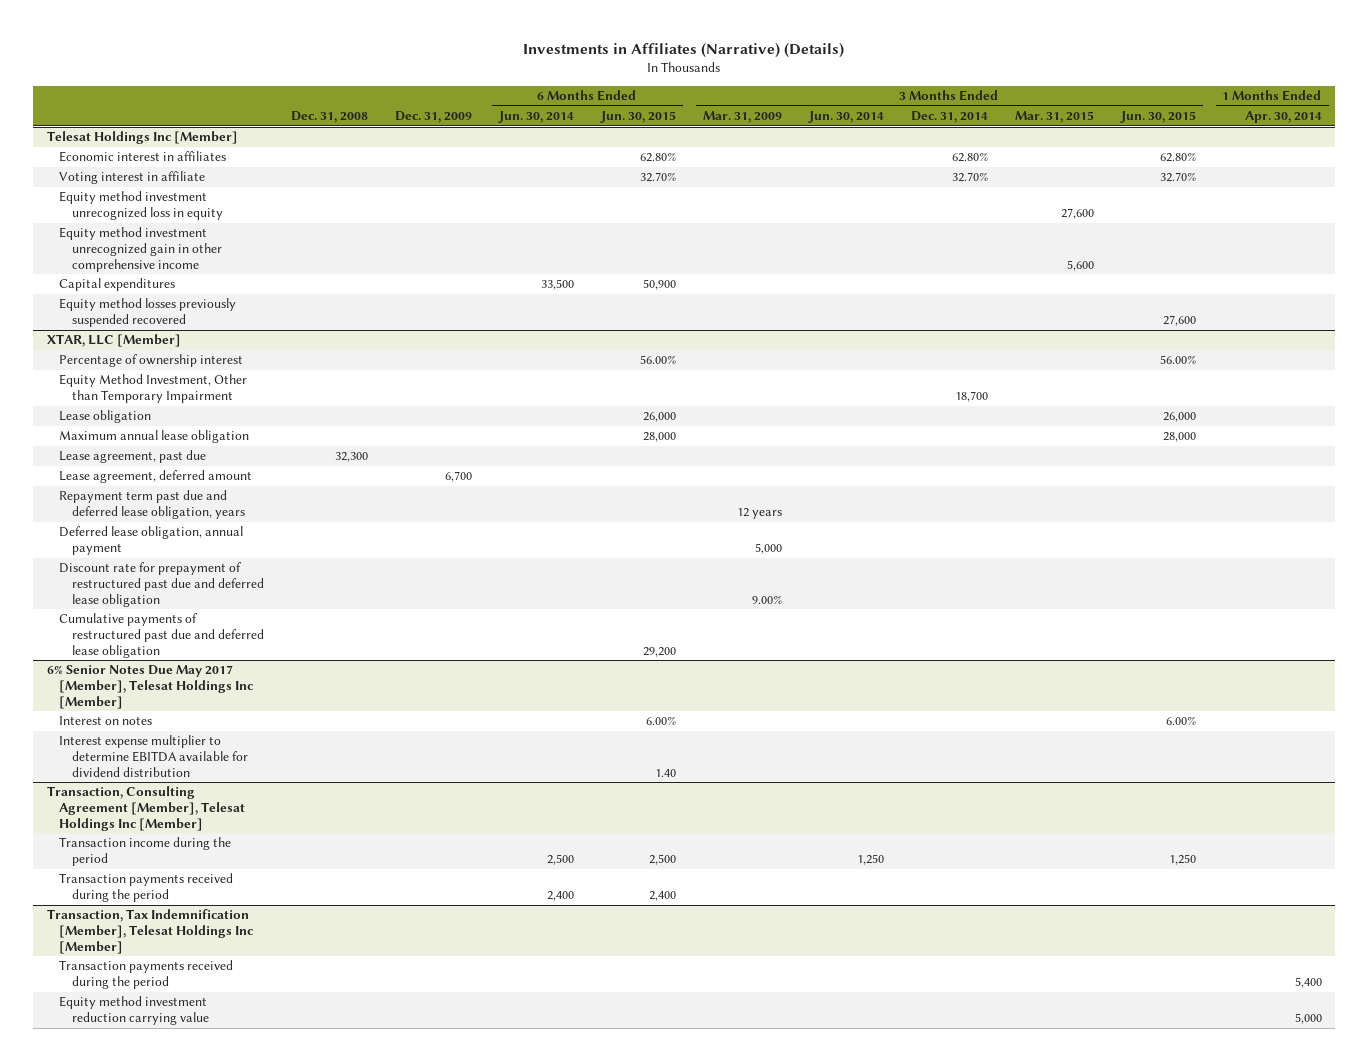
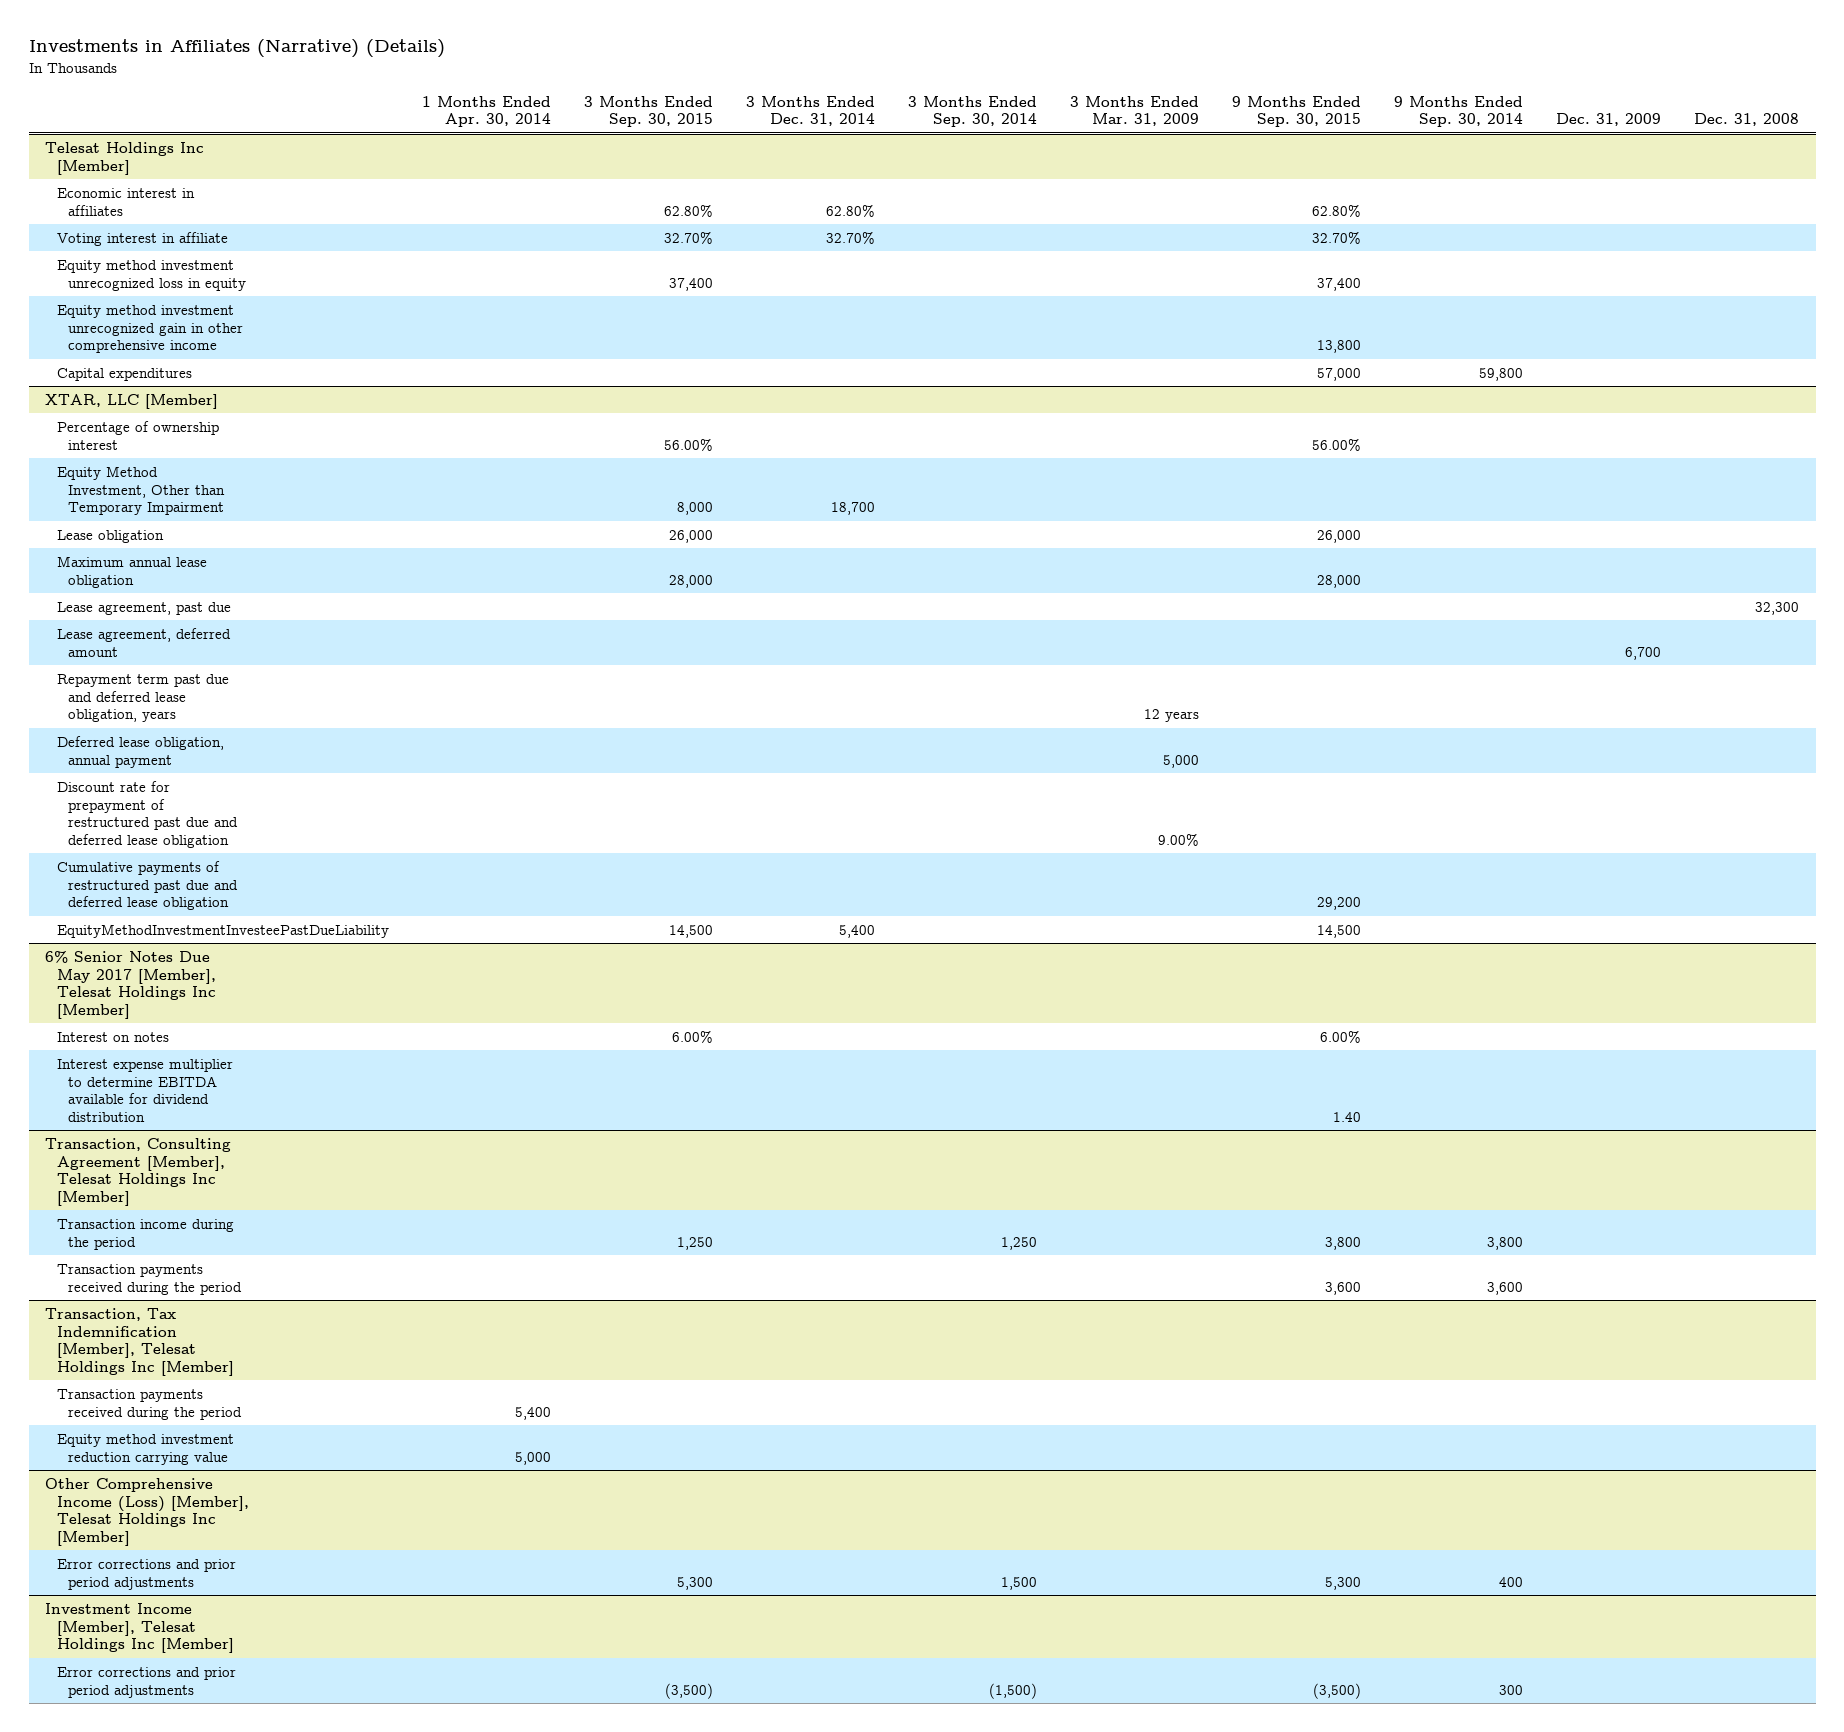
- | Dec. 31, 2008 | Dec. 31, 2009 | 6 Months Ended Jun. 30, 2014 | 6 Months Ended Jun. 30, 2015 | 3 Months Ended Mar. 31, 2009 | 3 Months Ended Jun. 30, 2014 | 3 Months Ended Dec. 31, 2014 | 3 Months Ended Mar. 31, 2015 | 3 Months Ended Jun. 30, 2015 | 1 Months Ended Apr. 30, 2014
+ | 1 Months Ended Apr. 30, 2014 | 3 Months Ended Sep. 30, 2015 | 3 Months Ended Dec. 31, 2014 | 3 Months Ended Sep. 30, 2014 | 3 Months Ended Mar. 31, 2009 | 9 Months Ended Sep. 30, 2015 | 9 Months Ended Sep. 30, 2014 | Dec. 31, 2009 | Dec. 31, 2008
@ Telesat Holdings Inc [Member]
- Equity method losses previously suspended recovered | | | | | | | | | 27,600 |
@ XTAR, LLC [Member]
+ EquityMethodInvestmentInvesteePastDueLiability | | 14,500 | 5,400 | | | 14,500 | | |
+ Other Comprehensive Income (Loss) [Member], Telesat Holdings Inc [Member]
+ Error corrections and prior period adjustments | | 5,300 | | 1,500 | | 5,300 | 400 | |
+ Investment Income [Member], Telesat Holdings Inc [Member]
+ Error corrections and prior period adjustments | | (3,500) | | (1,500) | | (3,500) | 300 | |

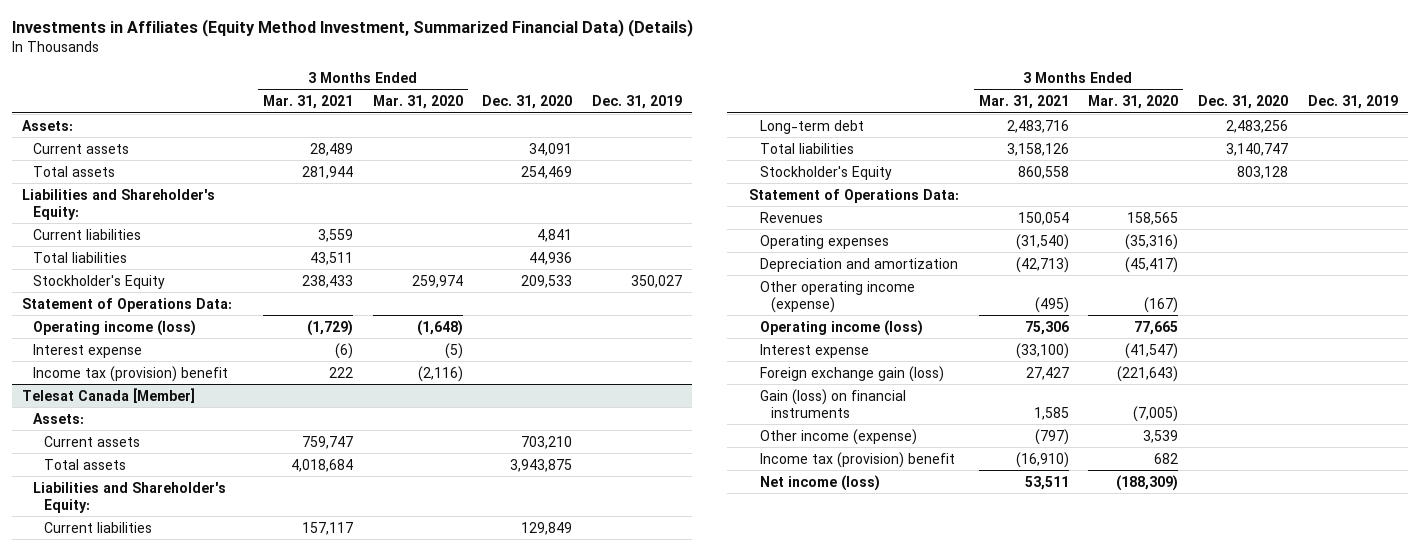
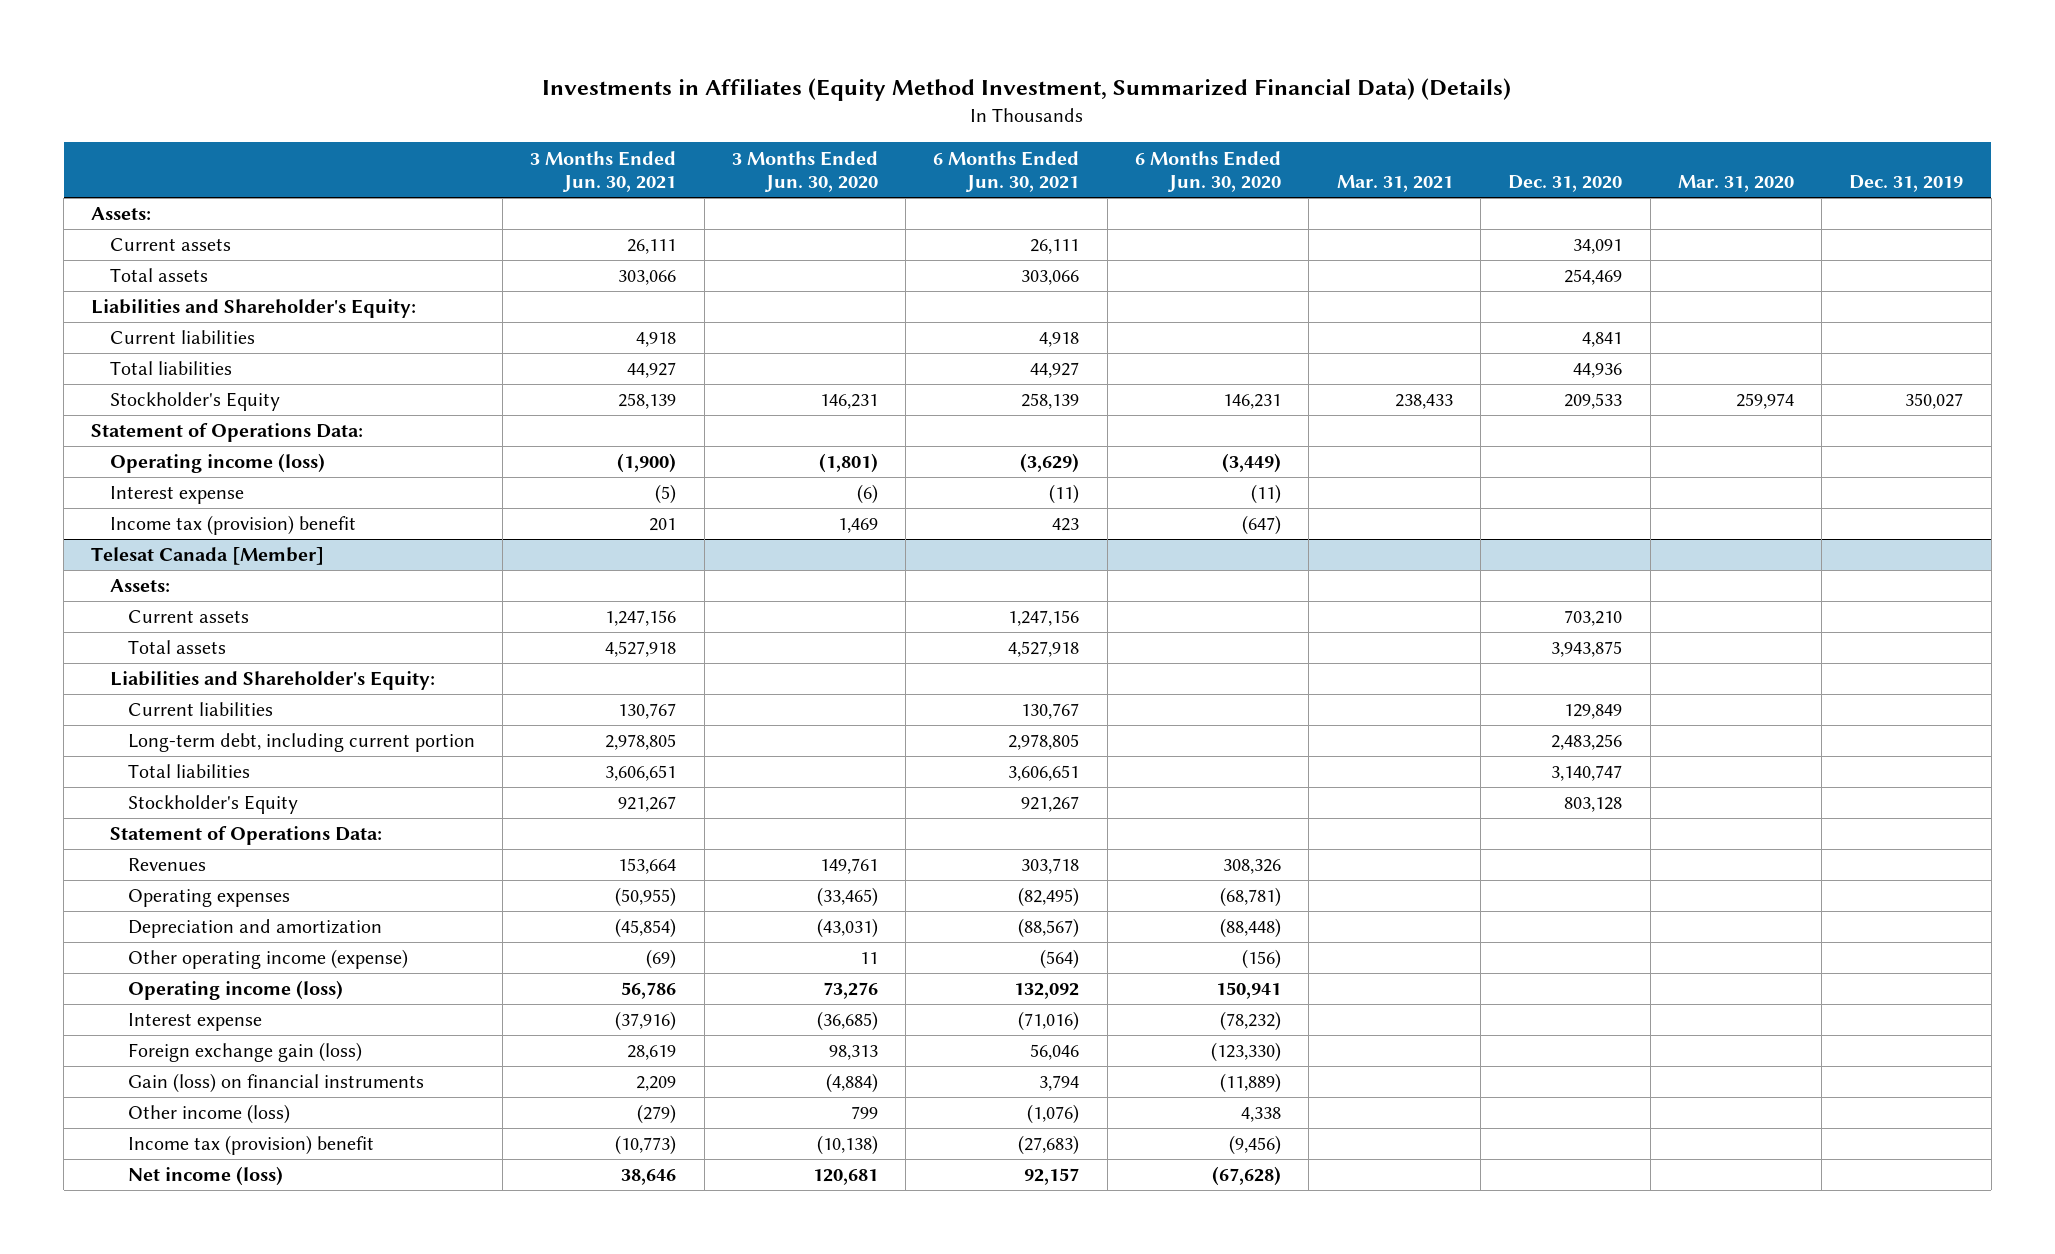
- | 3 Months Ended Mar. 31, 2021 | 3 Months Ended Mar. 31, 2020 | Dec. 31, 2020 | Dec. 31, 2019
+ | 3 Months Ended Jun. 30, 2021 | 3 Months Ended Jun. 30, 2020 | 6 Months Ended Jun. 30, 2021 | 6 Months Ended Jun. 30, 2020 | Mar. 31, 2021 | Dec. 31, 2020 | Mar. 31, 2020 | Dec. 31, 2019
@ Telesat Canada [Member]
- Long-term debt | 2,483,716 | | 2,483,256 |
+ Long-term debt, including current portion | 2,978,805 | | 2,978,805 | | | 2,483,256 | |
- Other income (expense) | (797) | 3,539 | |
+ Other income (loss) | (279) | 799 | (1,076) | 4,338 | | | |

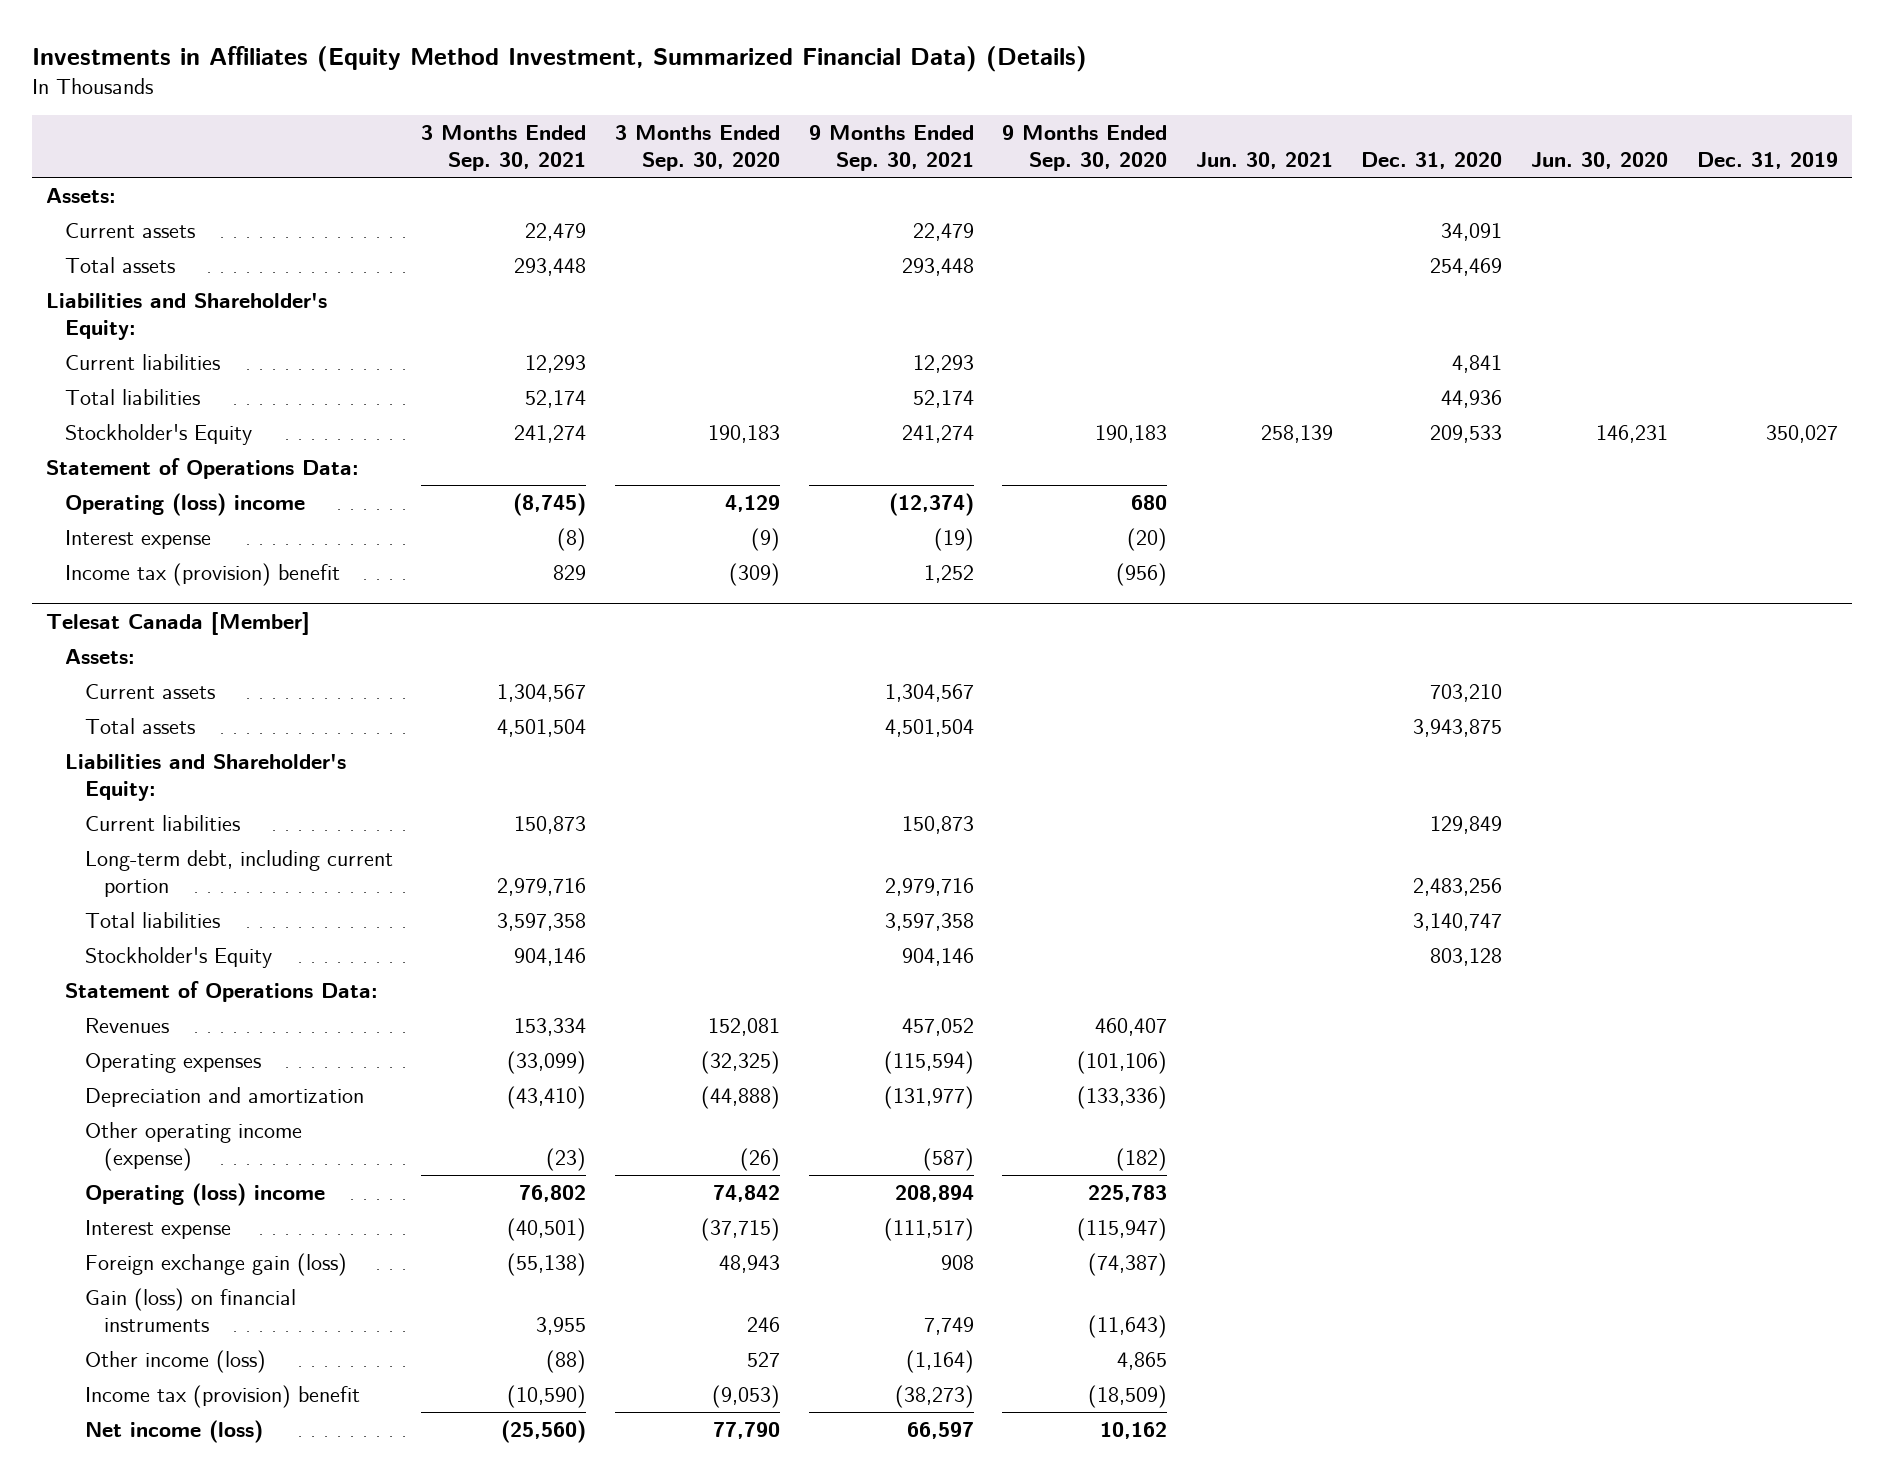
- | 3 Months Ended Jun. 30, 2021 | 3 Months Ended Jun. 30, 2020 | 6 Months Ended Jun. 30, 2021 | 6 Months Ended Jun. 30, 2020 | Mar. 31, 2021 | Dec. 31, 2020 | Mar. 31, 2020 | Dec. 31, 2019
+ | 3 Months Ended Sep. 30, 2021 | 3 Months Ended Sep. 30, 2020 | 9 Months Ended Sep. 30, 2021 | 9 Months Ended Sep. 30, 2020 | Jun. 30, 2021 | Dec. 31, 2020 | Jun. 30, 2020 | Dec. 31, 2019
- Operating income (loss) | (1,900) | (1,801) | (3,629) | (3,449) | | | |
+ Operating (loss) income | (8,745) | 4,129 | (12,374) | 680 | | | |
@ Telesat Canada [Member]
- Operating income (loss) | 56,786 | 73,276 | 132,092 | 150,941 | | | |
+ Operating (loss) income | 76,802 | 74,842 | 208,894 | 225,783 | | | |

